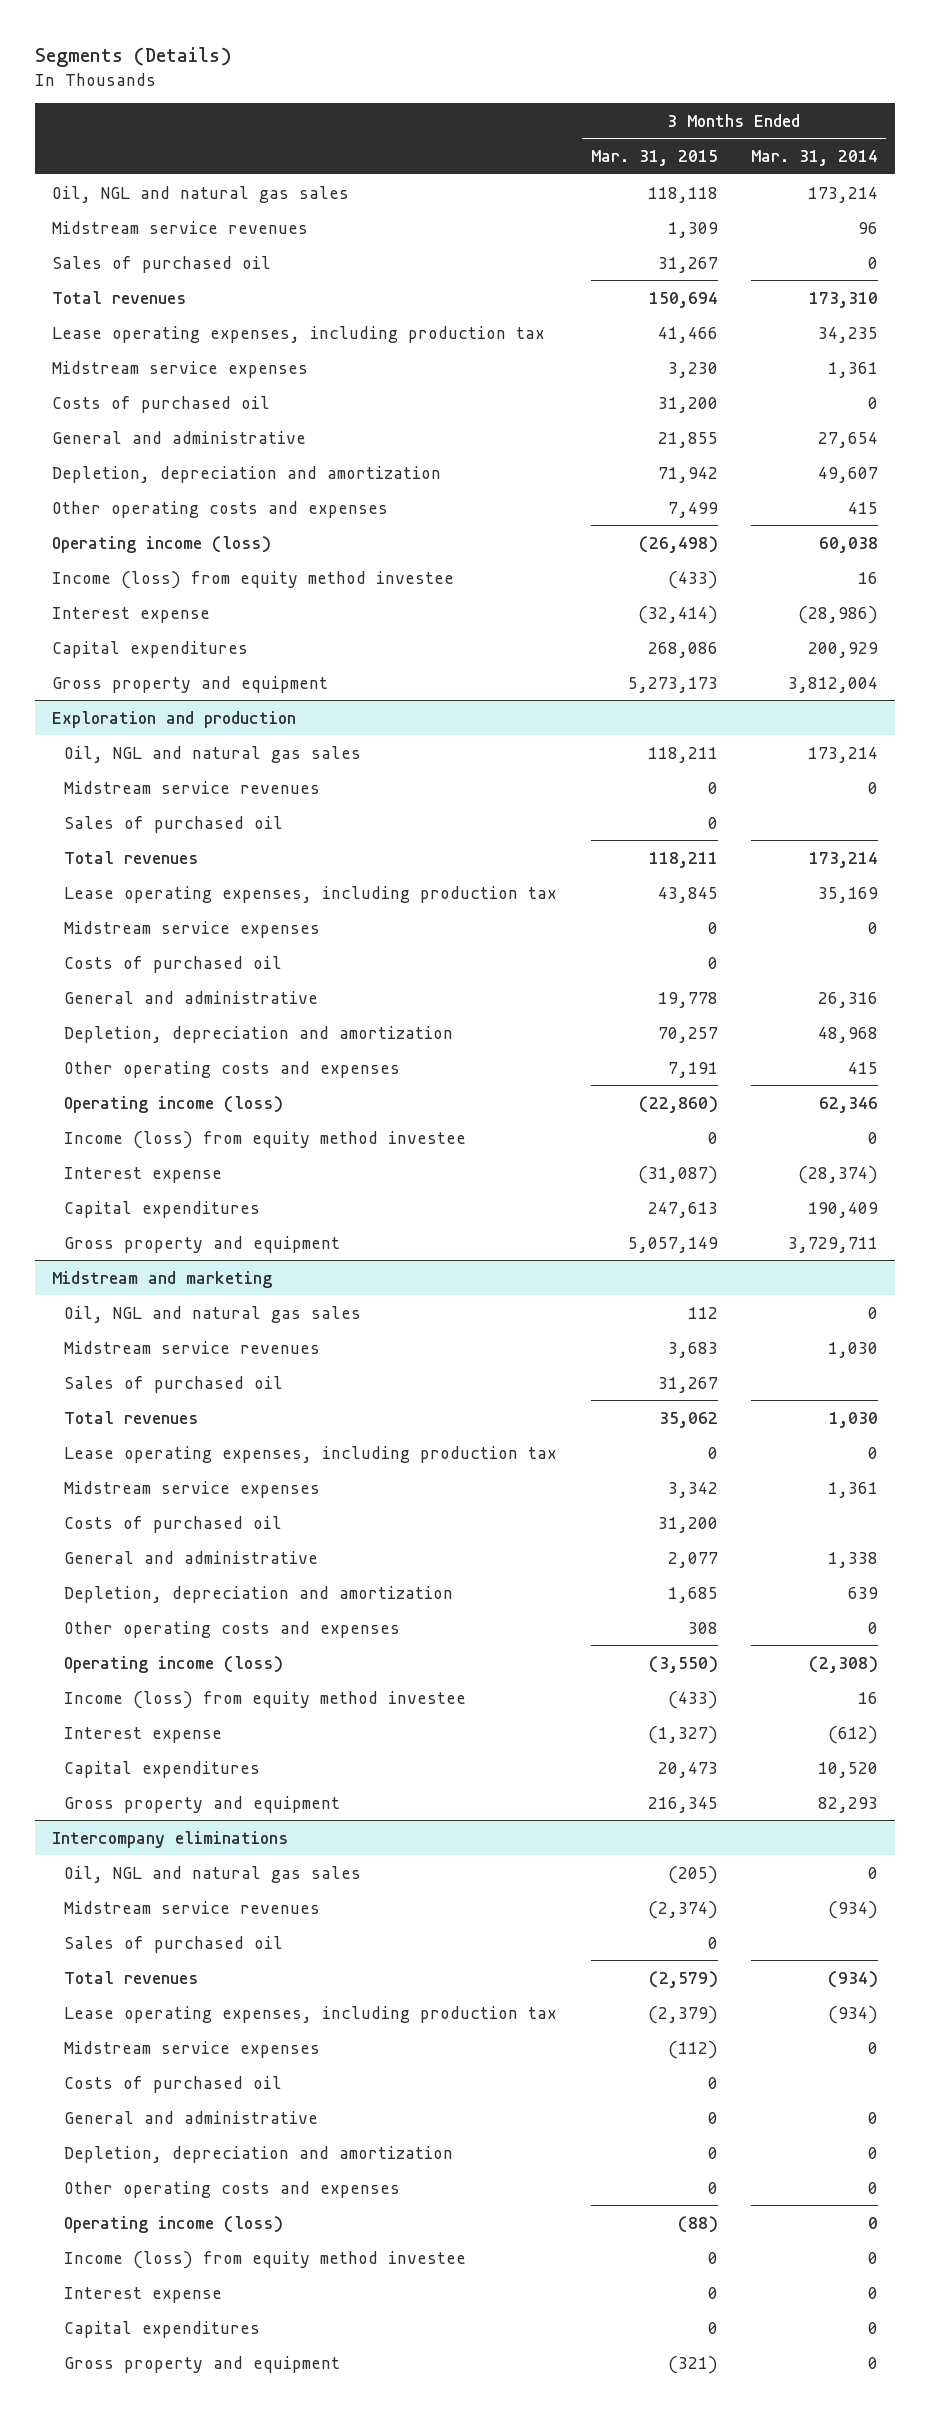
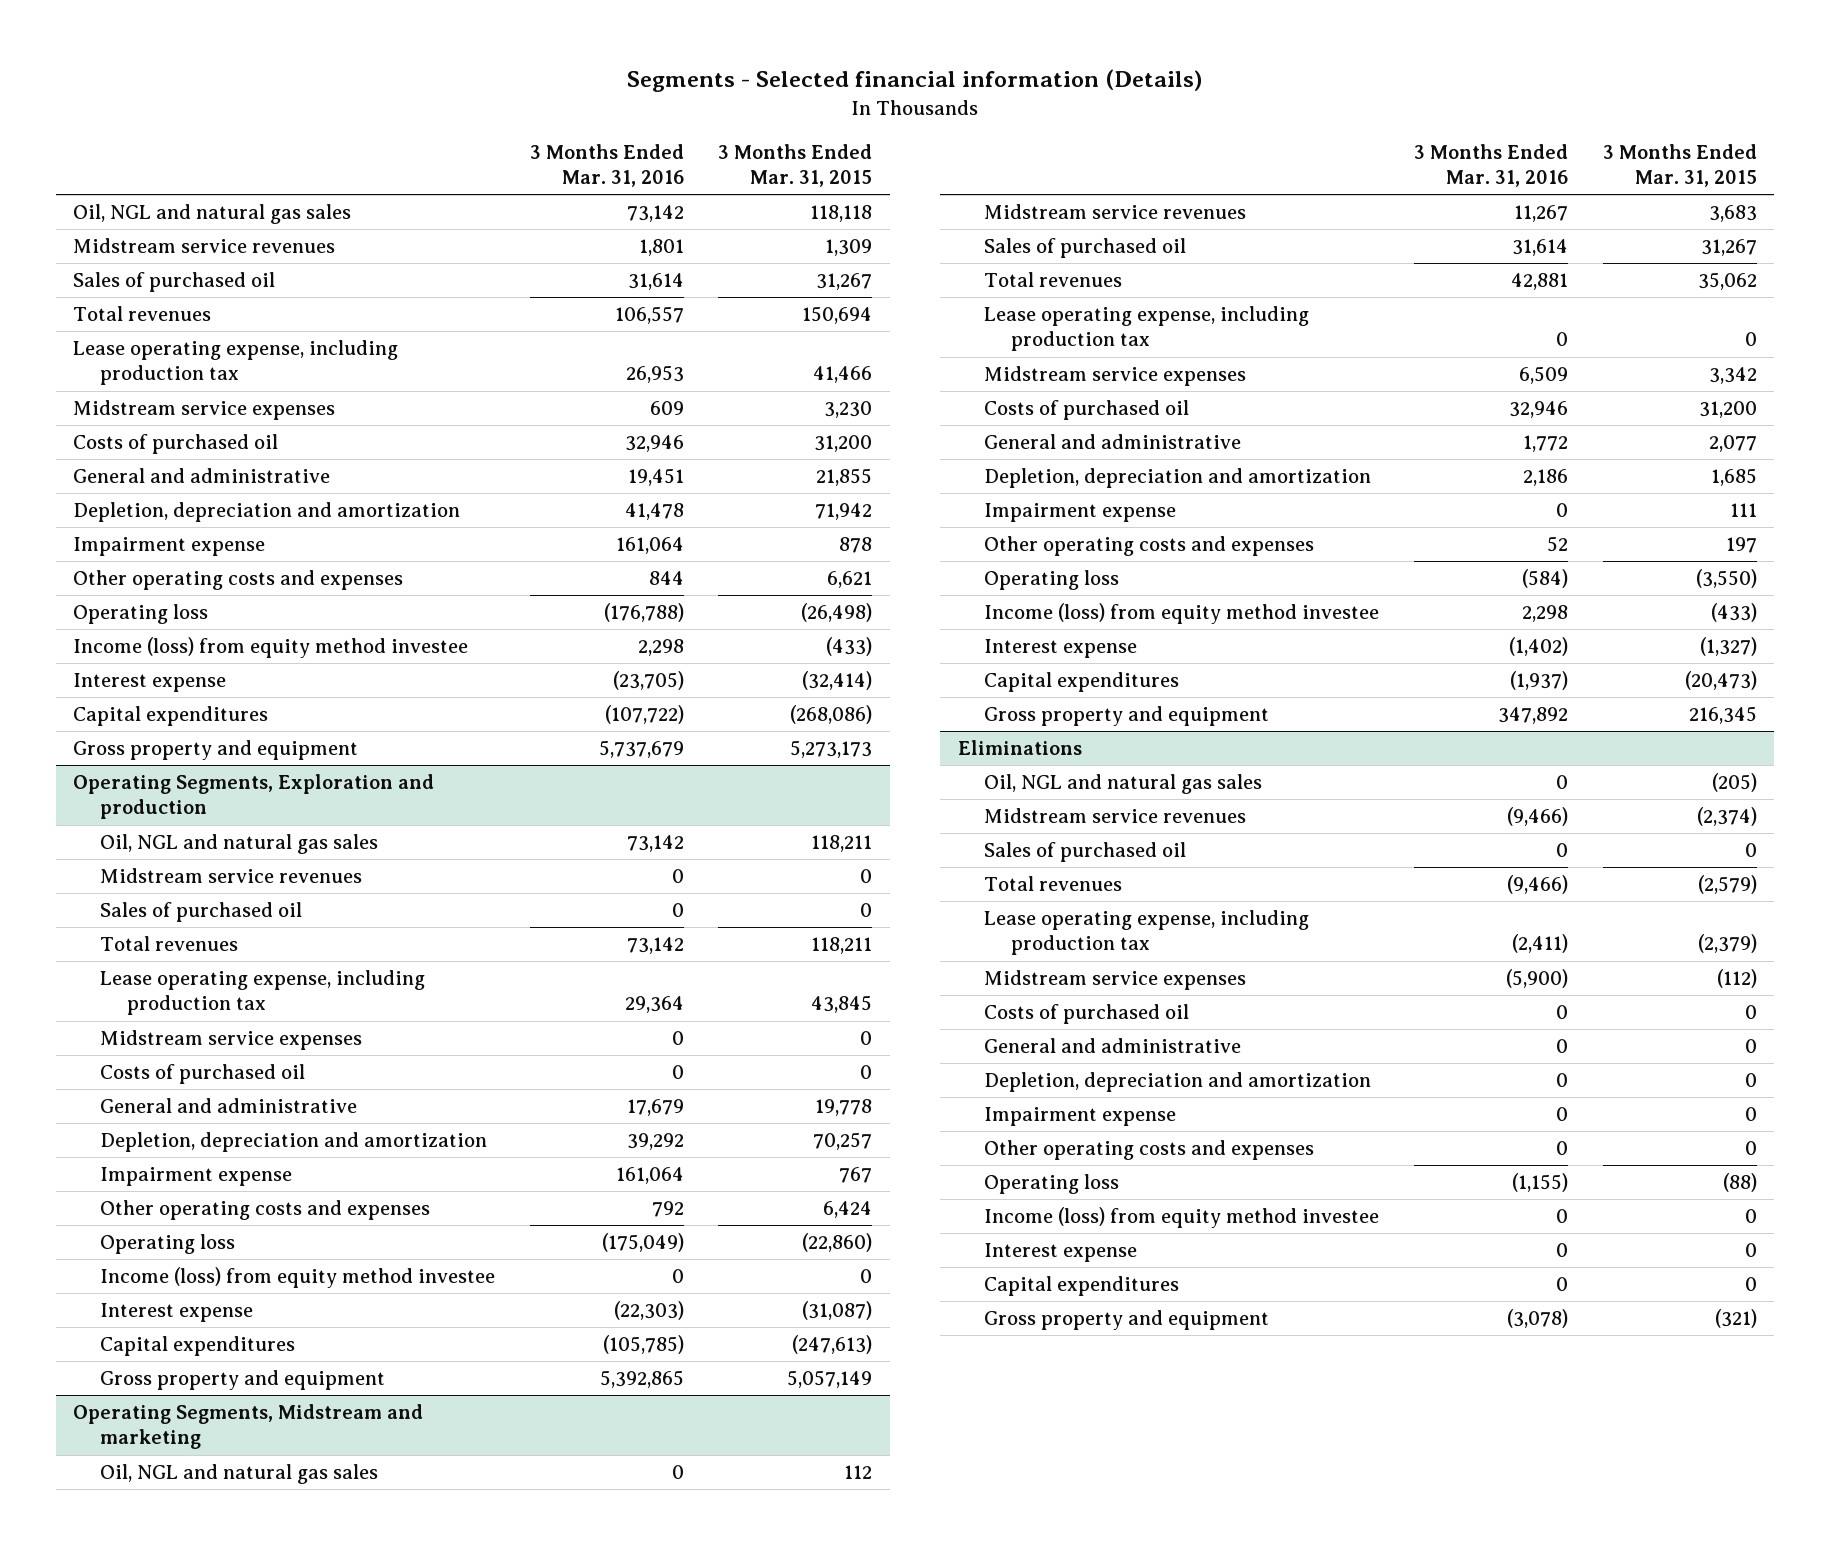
- Segments (Details)
+ Segments - Selected financial information (Details)
- | 3 Months Ended Mar. 31, 2015 | 3 Months Ended Mar. 31, 2014
+ | 3 Months Ended Mar. 31, 2016 | 3 Months Ended Mar. 31, 2015
- Lease operating expenses, including production tax | 41,466 | 34,235
+ Lease operating expense, including production tax | 26,953 | 41,466
- Other operating costs and expenses | 7,499 | 415
- Operating income (loss) | (26,498) | 60,038
+ Impairment expense | 161,064 | 878
+ Other operating costs and expenses | 844 | 6,621
+ Operating loss | (176,788) | (26,498)
- Capital expenditures | 268,086 | 200,929
+ Capital expenditures | (107,722) | (268,086)
- Exploration and production
+ Operating Segments, Exploration and production
- Lease operating expenses, including production tax | 43,845 | 35,169
+ Lease operating expense, including production tax | 29,364 | 43,845
- Other operating costs and expenses | 7,191 | 415
- Operating income (loss) | (22,860) | 62,346
+ Impairment expense | 161,064 | 767
+ Other operating costs and expenses | 792 | 6,424
+ Operating loss | (175,049) | (22,860)
- Capital expenditures | 247,613 | 190,409
+ Capital expenditures | (105,785) | (247,613)
- Midstream and marketing
+ Operating Segments, Midstream and marketing
- Lease operating expenses, including production tax | 0 | 0
+ Lease operating expense, including production tax | 0 | 0
- Other operating costs and expenses | 308 | 0
- Operating income (loss) | (3,550) | (2,308)
+ Impairment expense | 0 | 111
+ Other operating costs and expenses | 52 | 197
+ Operating loss | (584) | (3,550)
- Capital expenditures | 20,473 | 10,520
+ Capital expenditures | (1,937) | (20,473)
- Intercompany eliminations
+ Eliminations
- Lease operating expenses, including production tax | (2,379) | (934)
+ Lease operating expense, including production tax | (2,411) | (2,379)
+ Impairment expense | 0 | 0
- Operating income (loss) | (88) | 0
+ Operating loss | (1,155) | (88)

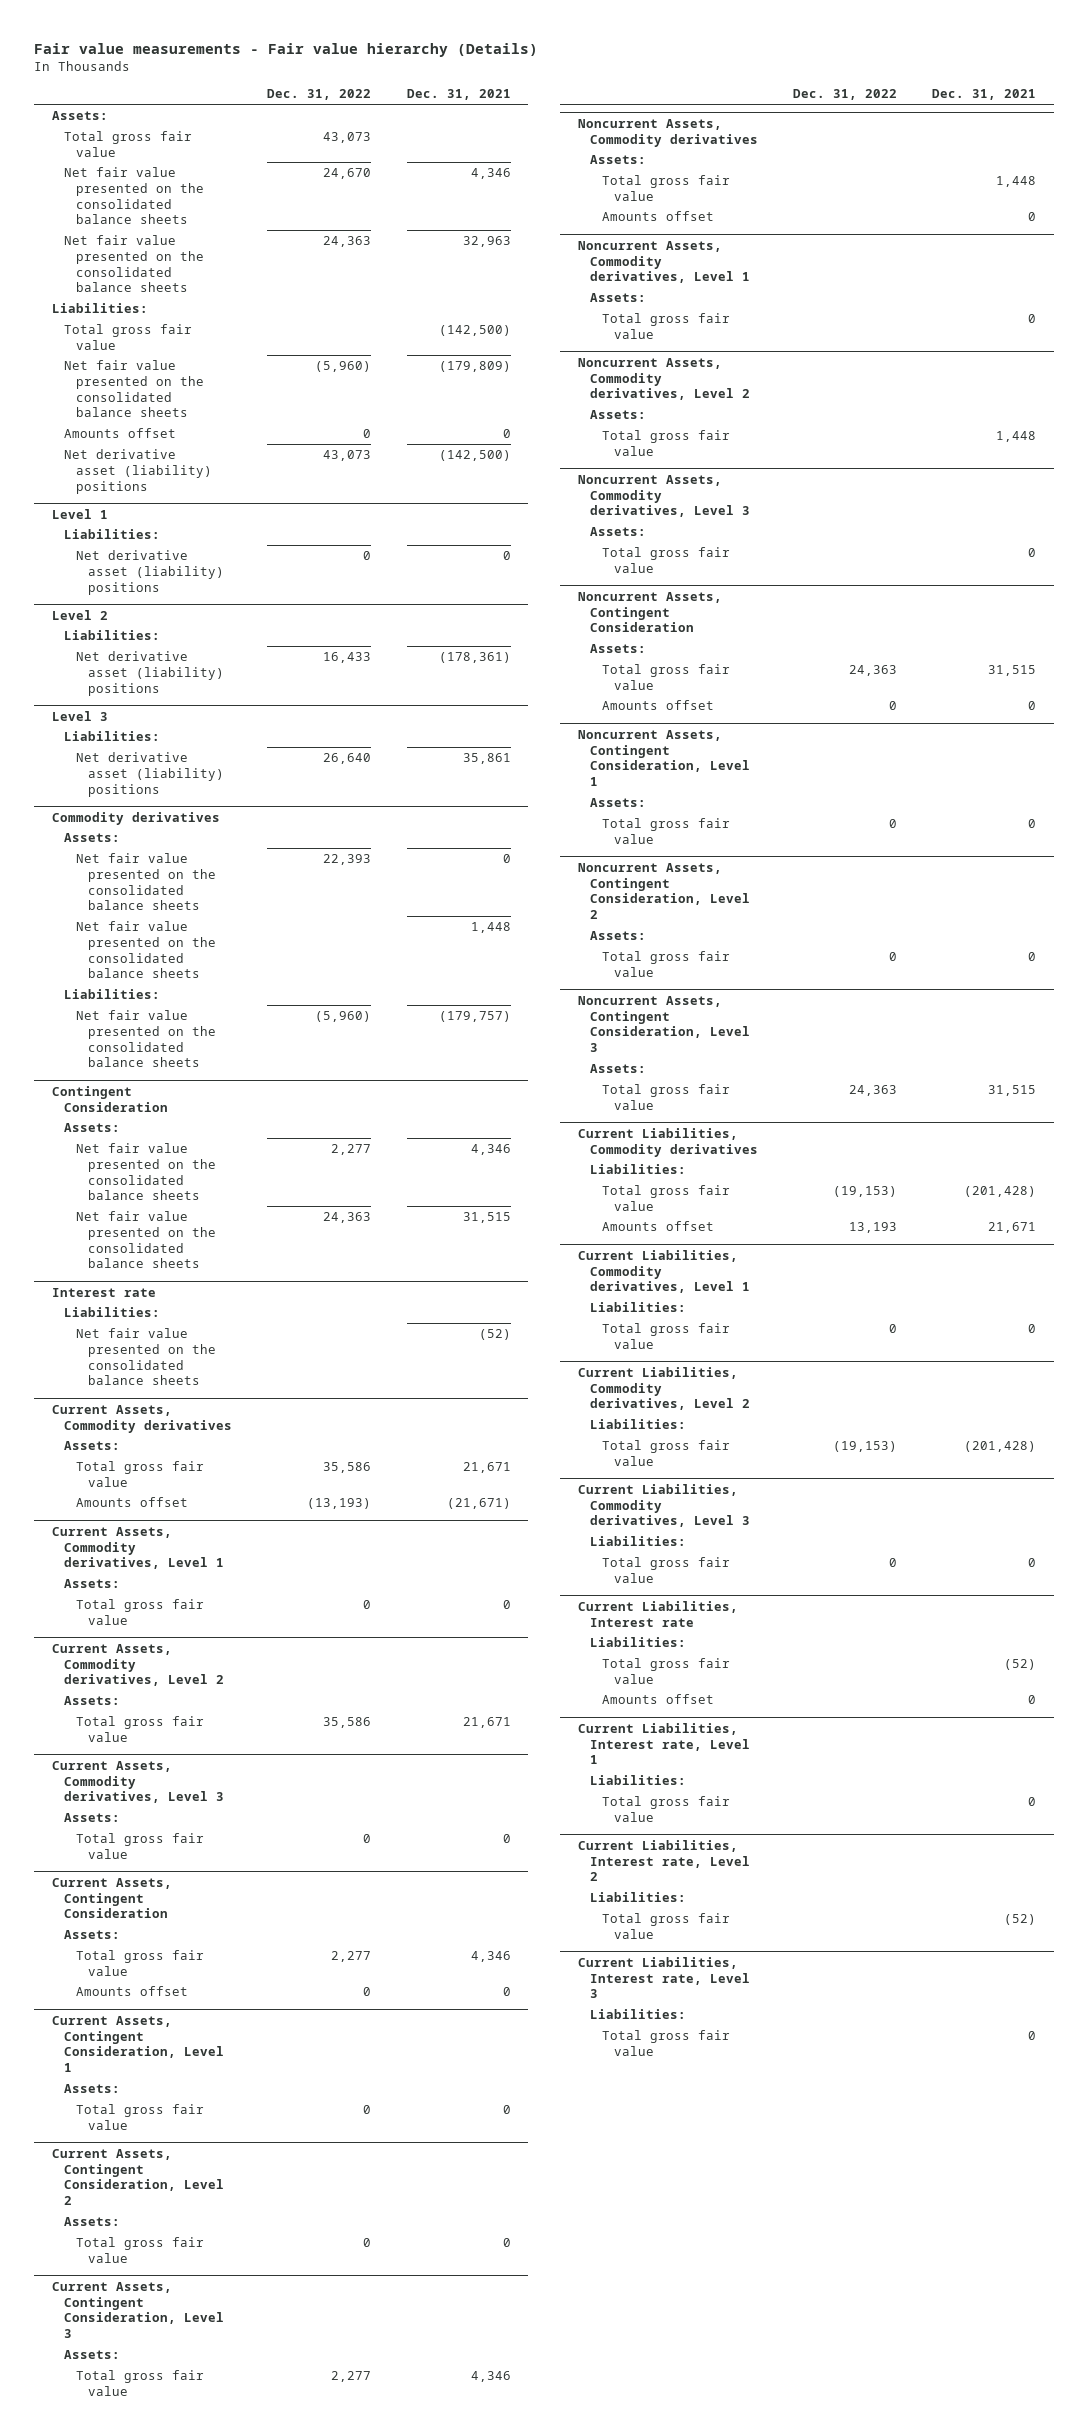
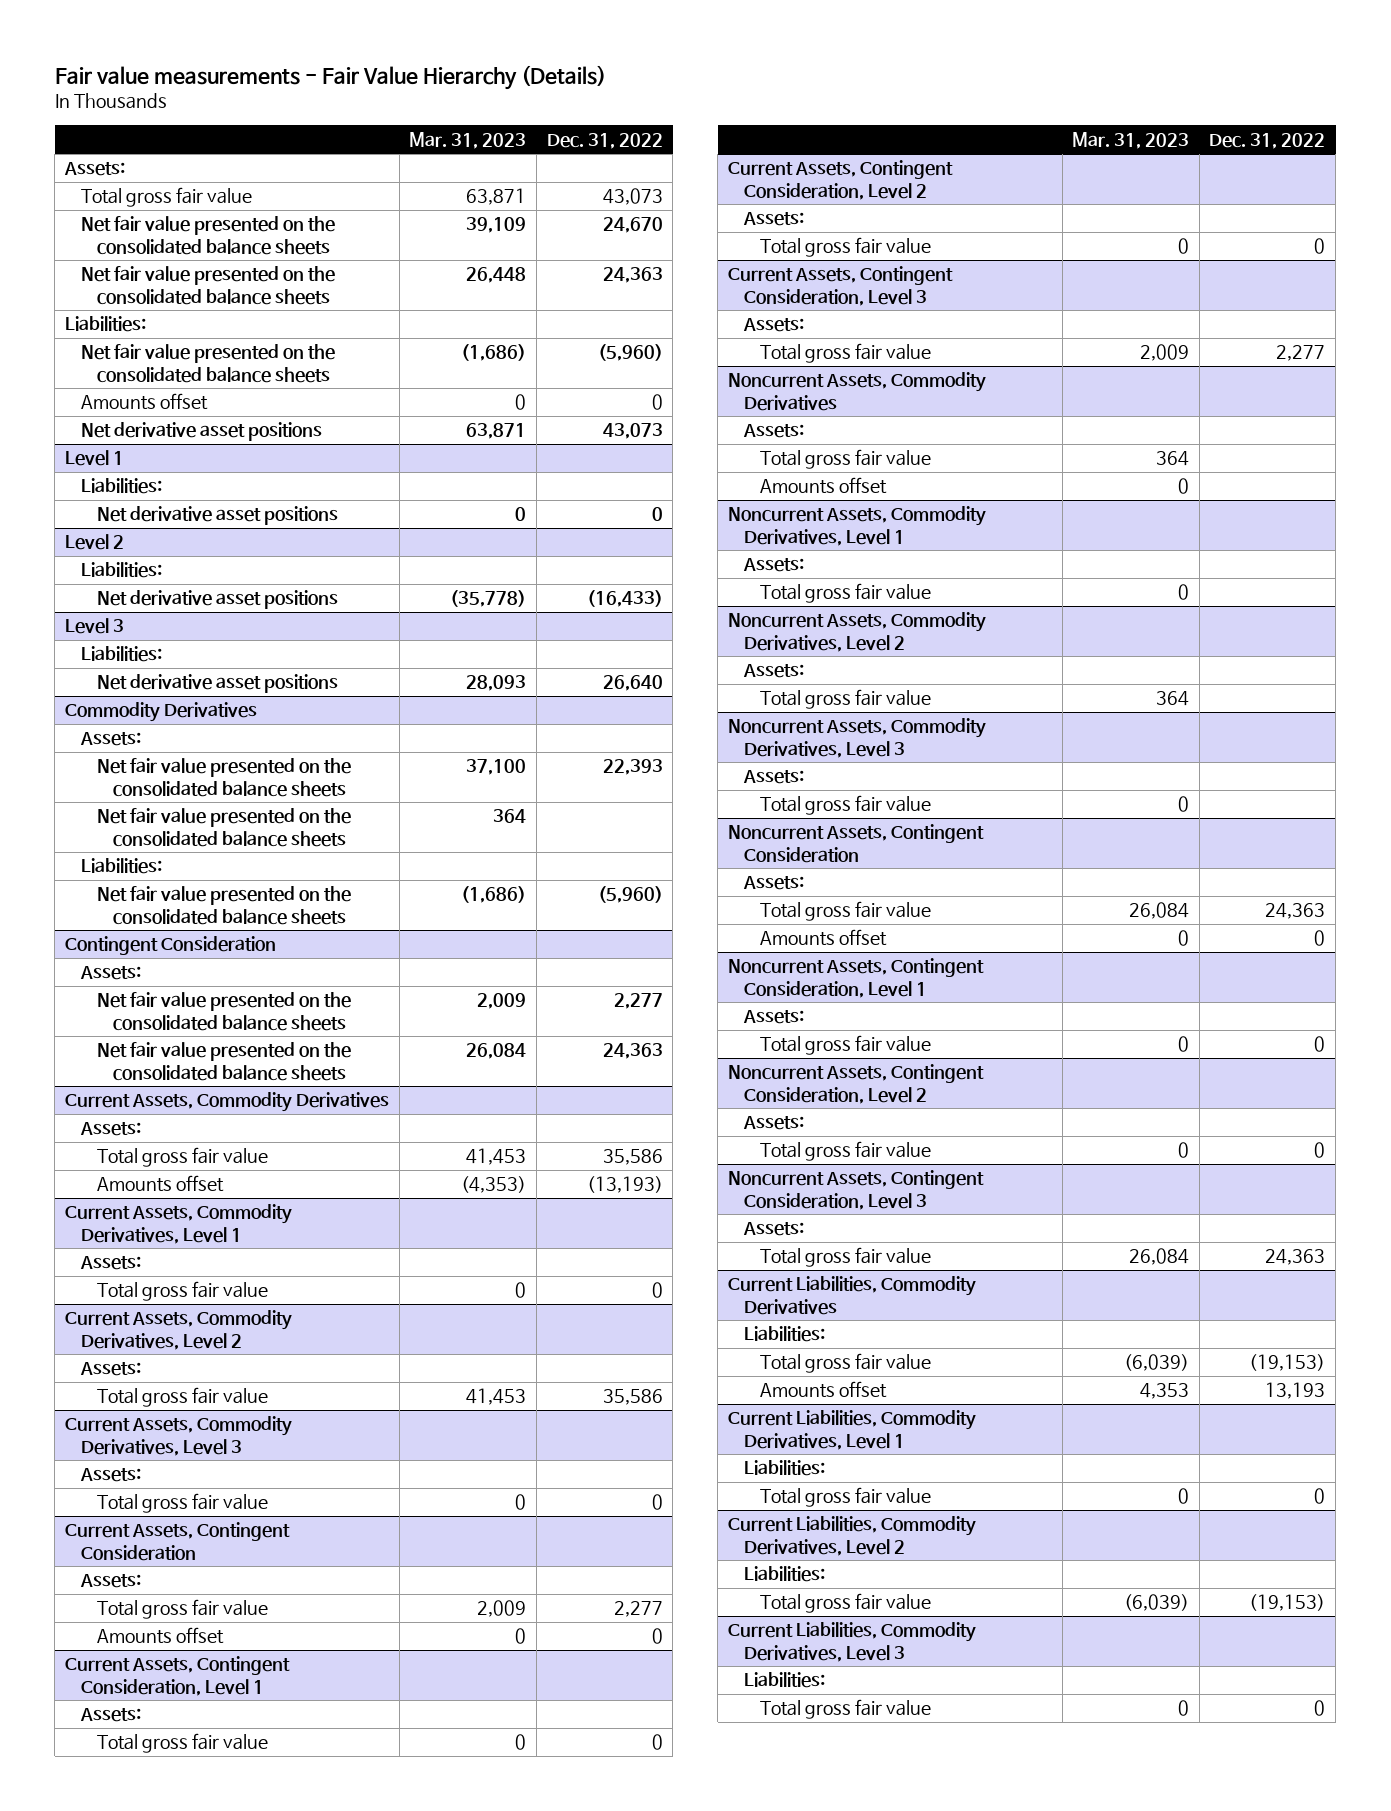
- Fair value measurements - Fair value hierarchy (Details)
+ Fair value measurements - Fair Value Hierarchy (Details)
- | Dec. 31, 2022 | Dec. 31, 2021
+ | Mar. 31, 2023 | Dec. 31, 2022
- Total gross fair value | | (142,500)
- Net derivative asset (liability) positions | 43,073 | (142,500)
+ Net derivative asset positions | 63,871 | 43,073
@ Level 1
- Net derivative asset (liability) positions | 0 | 0
+ Net derivative asset positions | 0 | 0
@ Level 2
- Net derivative asset (liability) positions | 16,433 | (178,361)
+ Net derivative asset positions | (35,778) | (16,433)
@ Level 3
- Net derivative asset (liability) positions | 26,640 | 35,861
- Commodity derivatives
@ Level 3
+ Net derivative asset positions | 28,093 | 26,640
+ Commodity Derivatives
- Interest rate
- Liabilities:
- Net fair value presented on the consolidated balance sheets | | (52)
- Current Assets, Commodity derivatives
+ Current Assets, Commodity Derivatives
- Current Assets, Commodity derivatives, Level 1
+ Current Assets, Commodity Derivatives, Level 1
- Current Assets, Commodity derivatives, Level 2
+ Current Assets, Commodity Derivatives, Level 2
- Current Assets, Commodity derivatives, Level 3
+ Current Assets, Commodity Derivatives, Level 3
- Noncurrent Assets, Commodity derivatives
+ Noncurrent Assets, Commodity Derivatives
- Noncurrent Assets, Commodity derivatives, Level 1
+ Noncurrent Assets, Commodity Derivatives, Level 1
- Noncurrent Assets, Commodity derivatives, Level 2
+ Noncurrent Assets, Commodity Derivatives, Level 2
- Noncurrent Assets, Commodity derivatives, Level 3
+ Noncurrent Assets, Commodity Derivatives, Level 3
- Current Liabilities, Commodity derivatives
+ Current Liabilities, Commodity Derivatives
- Current Liabilities, Commodity derivatives, Level 1
+ Current Liabilities, Commodity Derivatives, Level 1
- Current Liabilities, Commodity derivatives, Level 2
+ Current Liabilities, Commodity Derivatives, Level 2
- Current Liabilities, Commodity derivatives, Level 3
+ Current Liabilities, Commodity Derivatives, Level 3
- Current Liabilities, Interest rate
- Liabilities:
- Total gross fair value | | (52)
- Amounts offset | | 0
- Current Liabilities, Interest rate, Level 1
- Liabilities:
- Total gross fair value | | 0
- Current Liabilities, Interest rate, Level 2
- Liabilities:
- Total gross fair value | | (52)
- Current Liabilities, Interest rate, Level 3
- Liabilities:
- Total gross fair value | | 0

